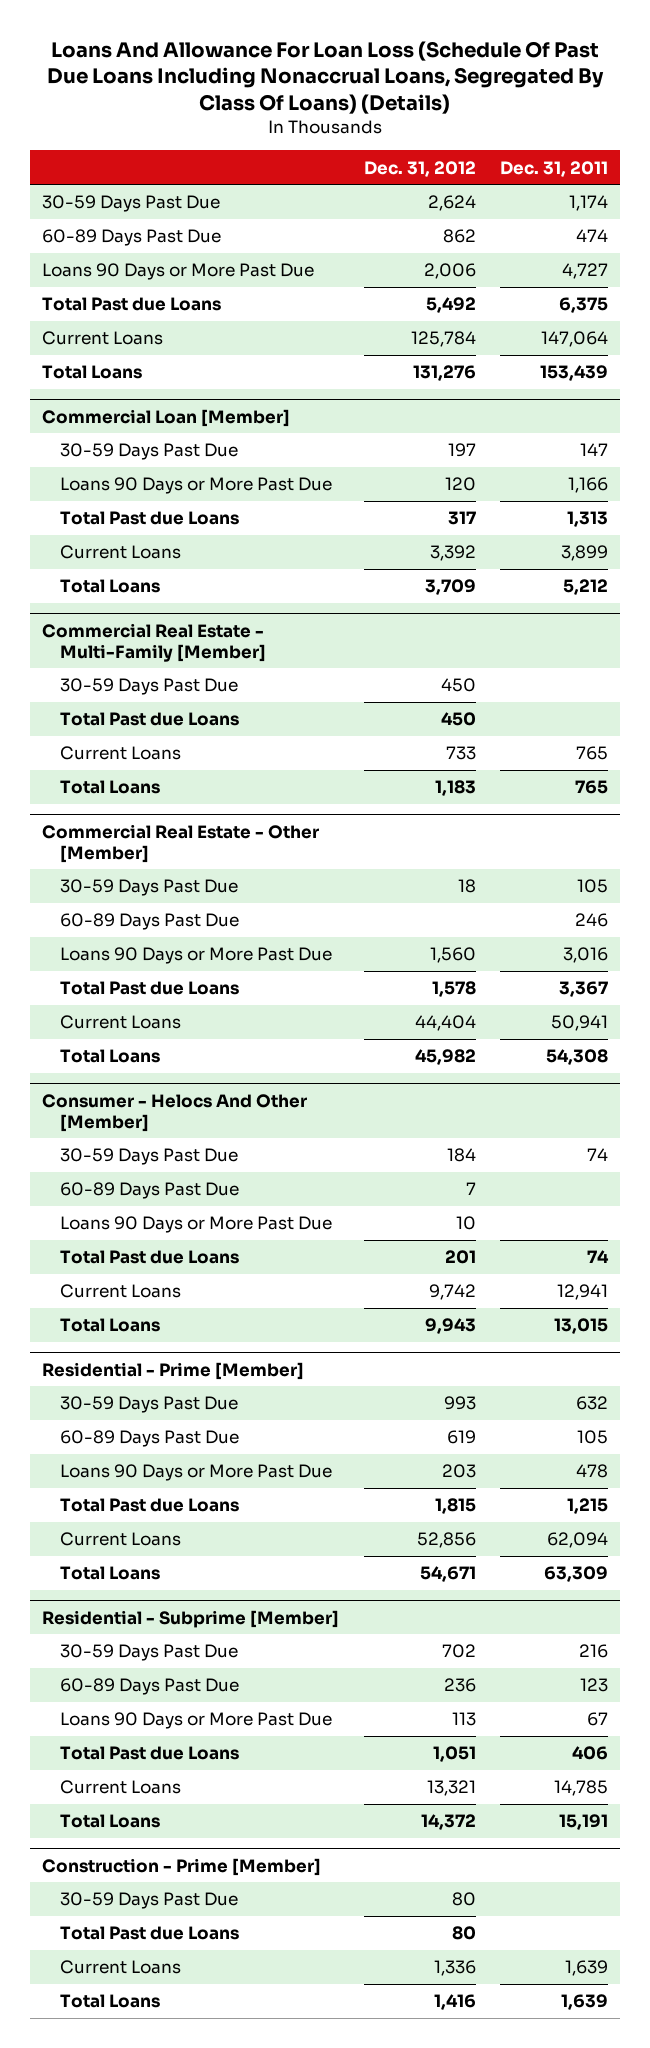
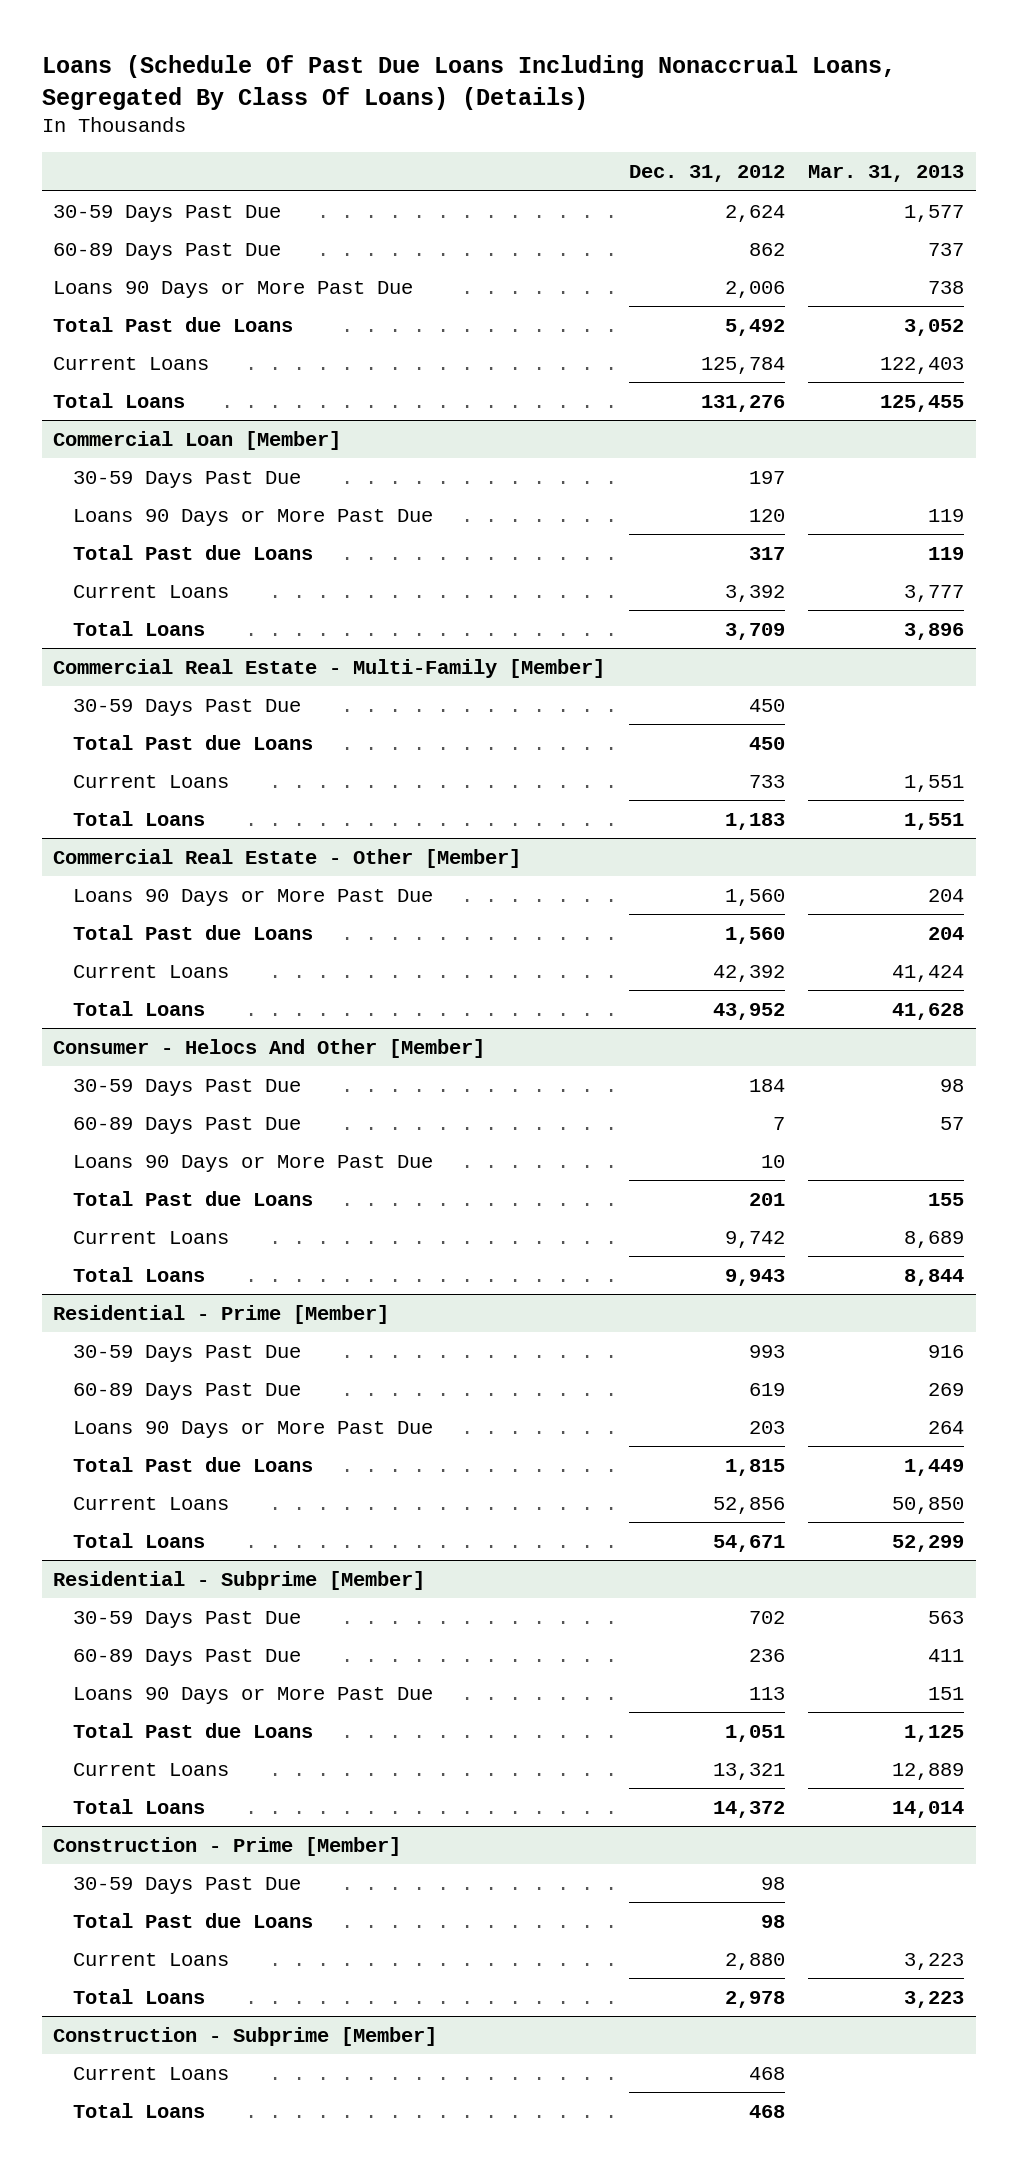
- Loans And Allowance For Loan Loss (Schedule Of Past Due Loans Including Nonaccrual Loans, Segregated By Class Of Loans) (Details)
+ Loans (Schedule Of Past Due Loans Including Nonaccrual Loans, Segregated By Class Of Loans) (Details)
- | Dec. 31, 2012 | Dec. 31, 2011
+ | Dec. 31, 2012 | Mar. 31, 2013
@ Commercial Real Estate - Other [Member]
- 30-59 Days Past Due | 18 | 105
- 60-89 Days Past Due | | 246
- Total Past due Loans | 1,578 | 3,367
- Current Loans | 44,404 | 50,941
- Total Loans | 45,982 | 54,308
+ Total Past due Loans | 1,560 | 204
+ Current Loans | 42,392 | 41,424
+ Total Loans | 43,952 | 41,628
@ Construction - Prime [Member]
- 30-59 Days Past Due | 80 |
- Total Past due Loans | 80 |
- Current Loans | 1,336 | 1,639
- Total Loans | 1,416 | 1,639
+ 30-59 Days Past Due | 98 |
+ Total Past due Loans | 98 |
+ Current Loans | 2,880 | 3,223
+ Total Loans | 2,978 | 3,223
+ Construction - Subprime [Member]
+ Current Loans | 468 |
+ Total Loans | 468 |

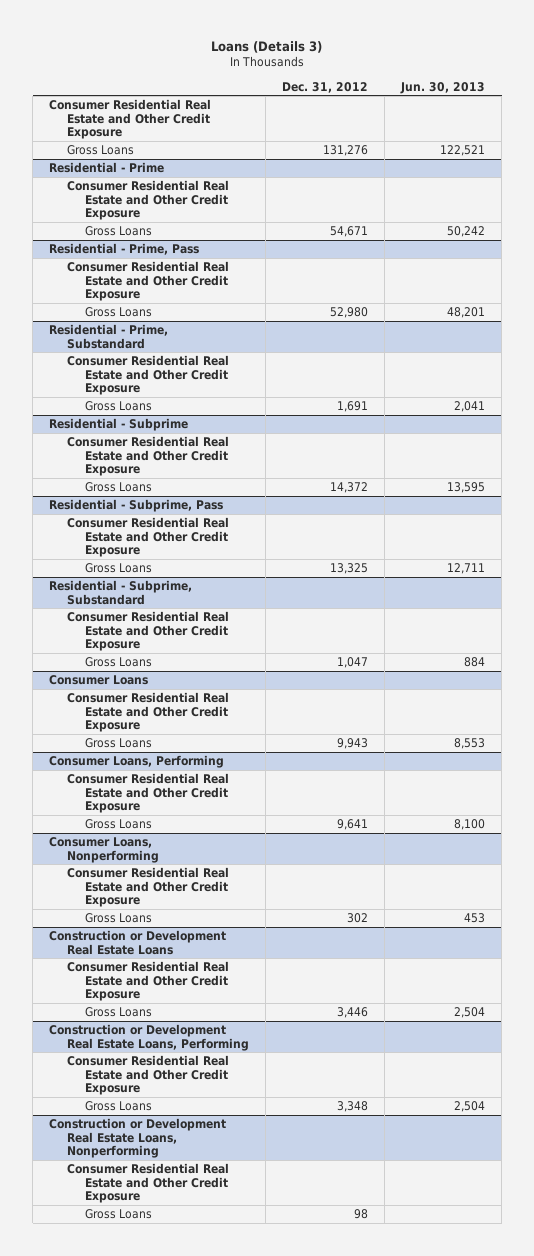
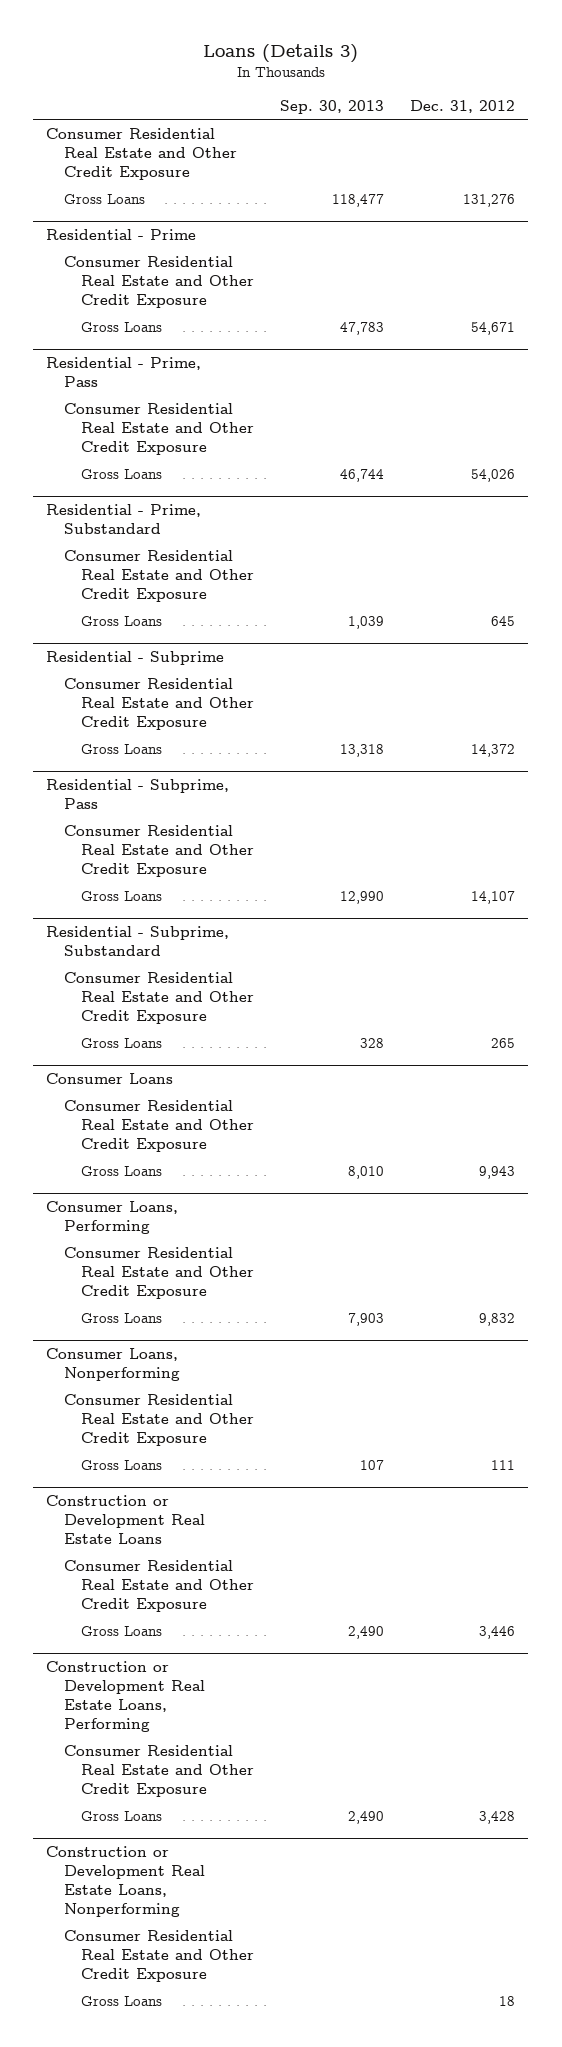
- | Dec. 31, 2012 | Jun. 30, 2013
+ | Sep. 30, 2013 | Dec. 31, 2012
@ Residential - Prime, Pass
- Gross Loans | 52,980 | 48,201
+ Gross Loans | 46,744 | 54,026
@ Residential - Prime, Substandard
- Gross Loans | 1,691 | 2,041
+ Gross Loans | 1,039 | 645
@ Residential - Subprime, Pass
- Gross Loans | 13,325 | 12,711
+ Gross Loans | 12,990 | 14,107
@ Residential - Subprime, Substandard
- Gross Loans | 1,047 | 884
+ Gross Loans | 328 | 265
@ Consumer Loans, Performing
- Gross Loans | 9,641 | 8,100
+ Gross Loans | 7,903 | 9,832
@ Consumer Loans, Nonperforming
- Gross Loans | 302 | 453
+ Gross Loans | 107 | 111
@ Construction or Development Real Estate Loans, Performing
- Gross Loans | 3,348 | 2,504
+ Gross Loans | 2,490 | 3,428
@ Construction or Development Real Estate Loans, Nonperforming
- Gross Loans | 98 |
+ Gross Loans | | 18

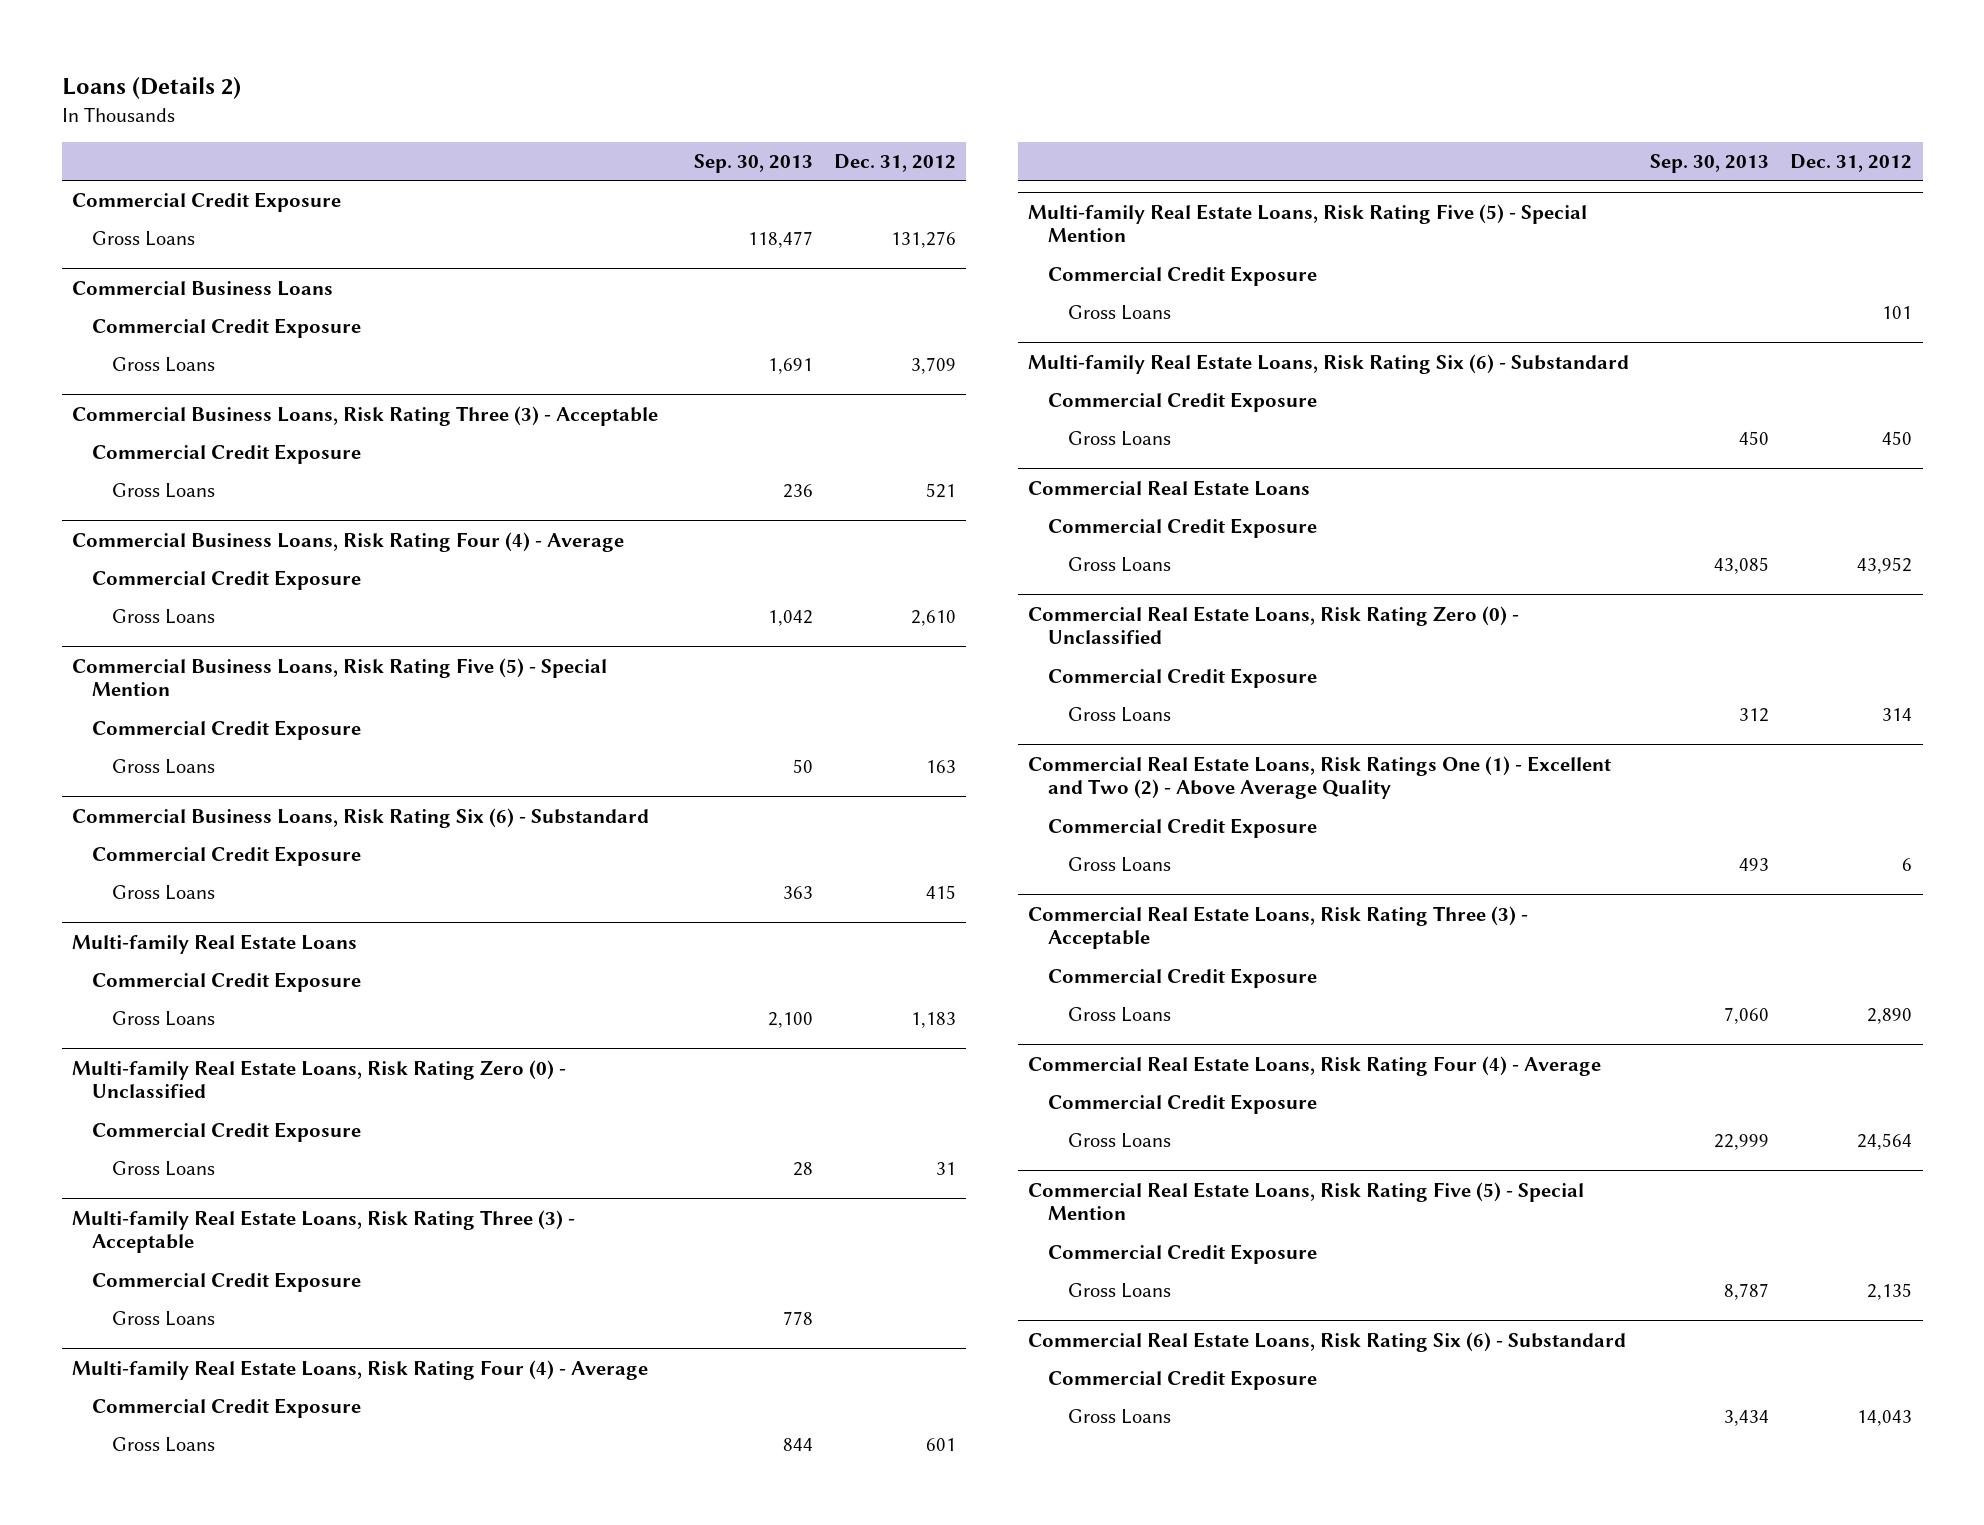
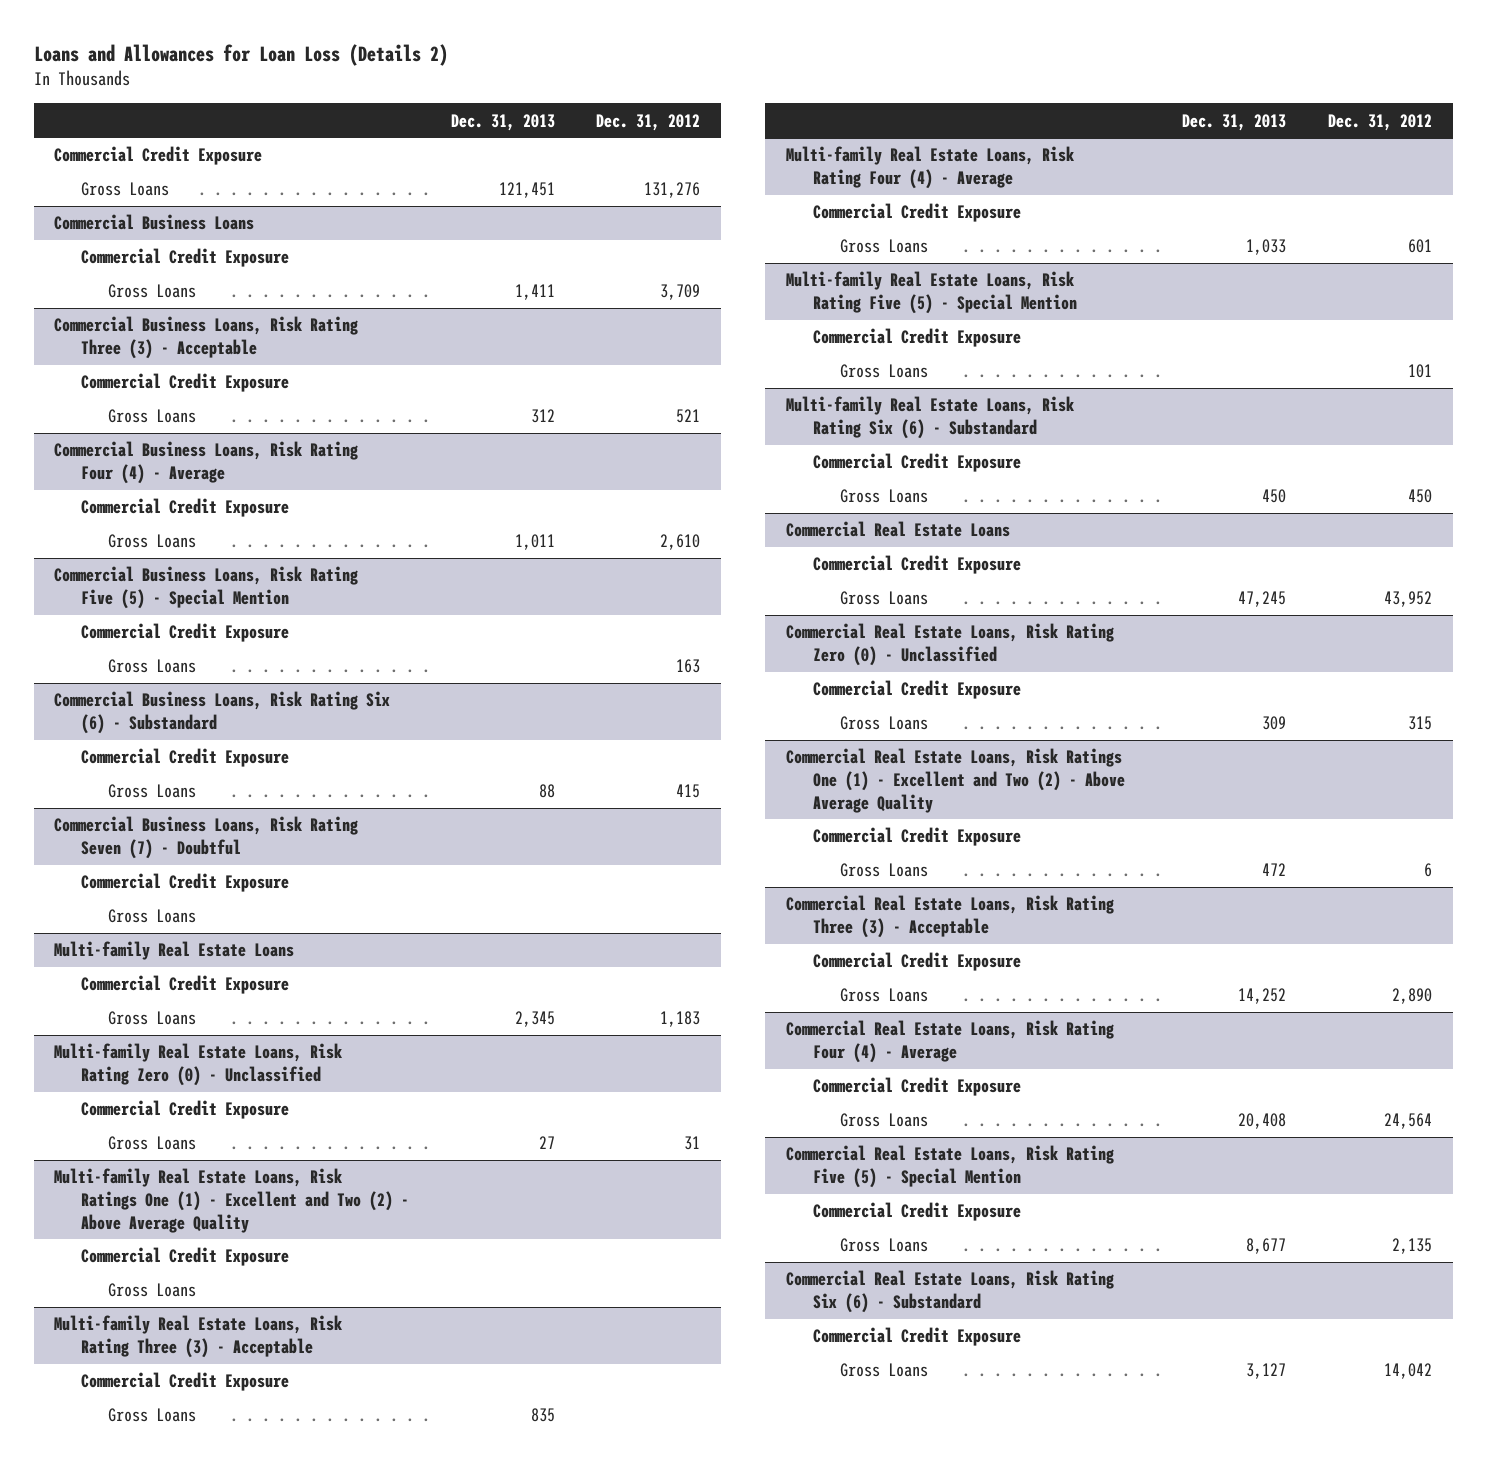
- Loans (Details 2)
+ Loans and Allowances for Loan Loss (Details 2)
- | Sep. 30, 2013 | Dec. 31, 2012
+ | Dec. 31, 2013 | Dec. 31, 2012
+ Commercial Business Loans, Risk Rating Seven (7) - Doubtful
+ Commercial Credit Exposure
+ Gross Loans
+ Multi-family Real Estate Loans, Risk Ratings One (1) - Excellent and Two (2) - Above Average Quality
+ Commercial Credit Exposure
+ Gross Loans
@ Commercial Real Estate Loans, Risk Rating Zero (0) - Unclassified
- Gross Loans | 312 | 314
+ Gross Loans | 309 | 315
@ Commercial Real Estate Loans, Risk Rating Six (6) - Substandard
- Gross Loans | 3,434 | 14,043
+ Gross Loans | 3,127 | 14,042

